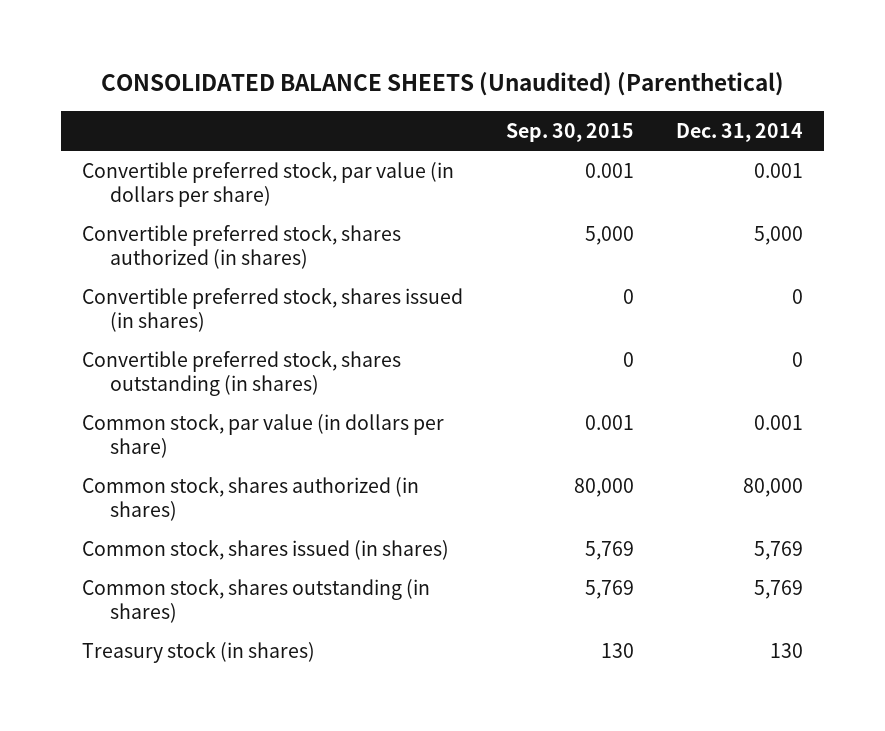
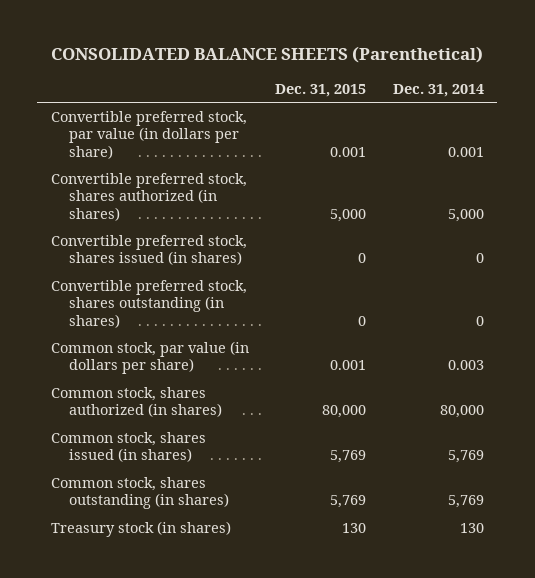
- CONSOLIDATED BALANCE SHEETS (Unaudited) (Parenthetical)
+ CONSOLIDATED BALANCE SHEETS (Parenthetical)
- | Sep. 30, 2015 | Dec. 31, 2014
+ | Dec. 31, 2015 | Dec. 31, 2014
- Common stock, par value (in dollars per share) | 0.001 | 0.001
+ Common stock, par value (in dollars per share) | 0.001 | 0.003

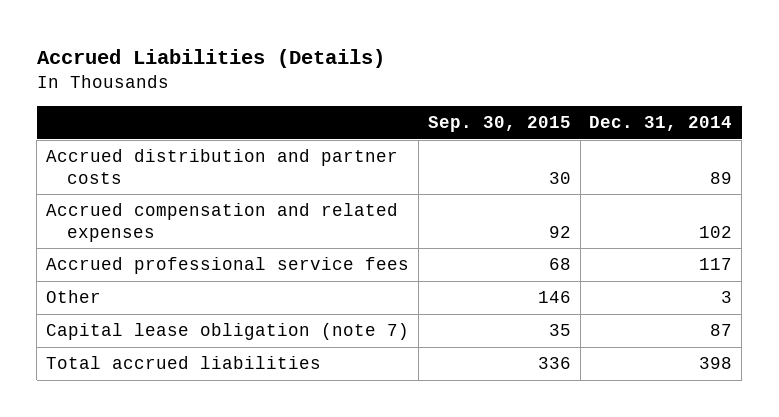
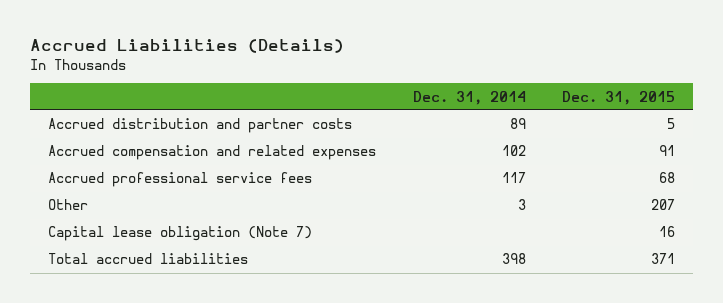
- | Sep. 30, 2015 | Dec. 31, 2014
+ | Dec. 31, 2014 | Dec. 31, 2015
- Capital lease obligation (note 7) | 35 | 87
+ Capital lease obligation (Note 7) | | 16

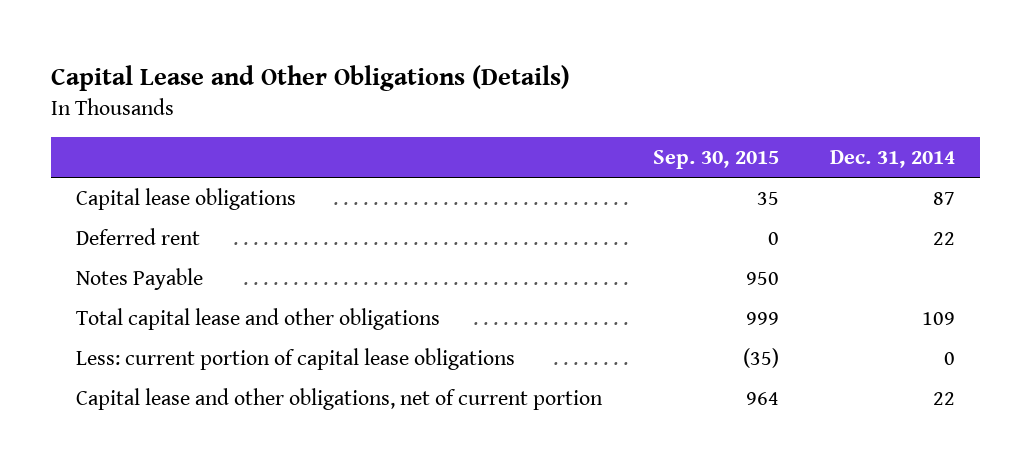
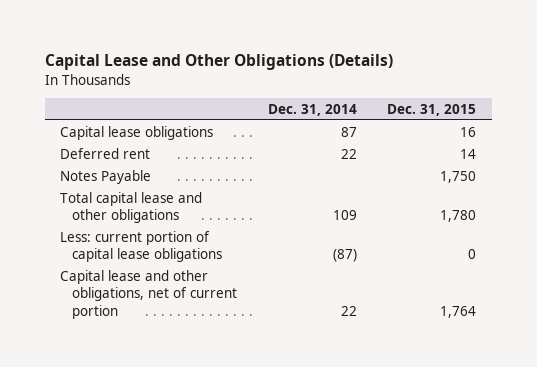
- | Sep. 30, 2015 | Dec. 31, 2014
+ | Dec. 31, 2014 | Dec. 31, 2015
- Less: current portion of capital lease obligations | (35) | 0
+ Less: current portion of capital lease obligations | (87) | 0

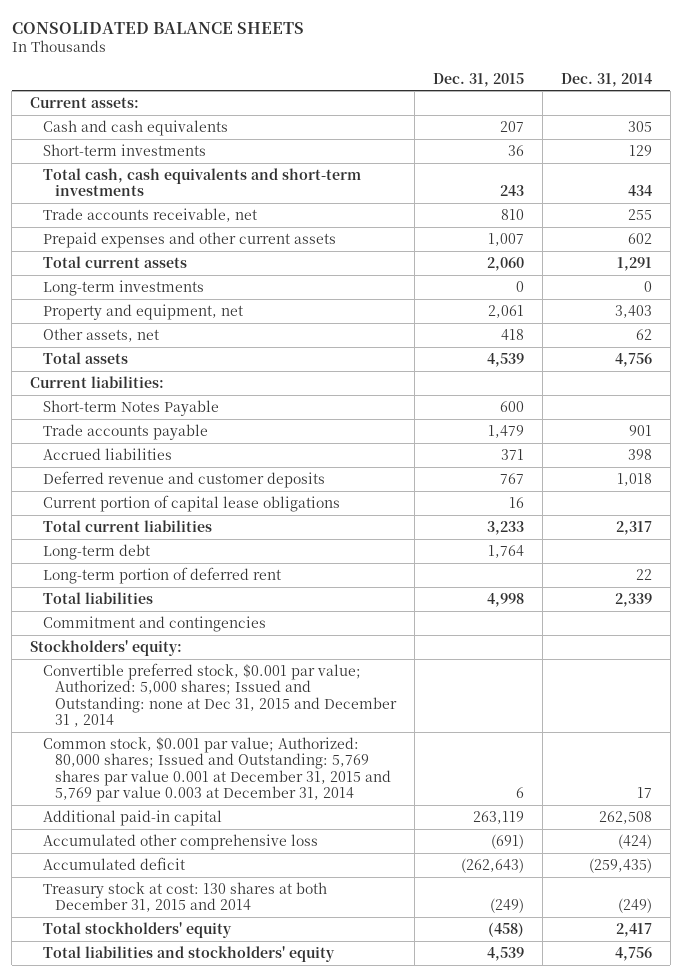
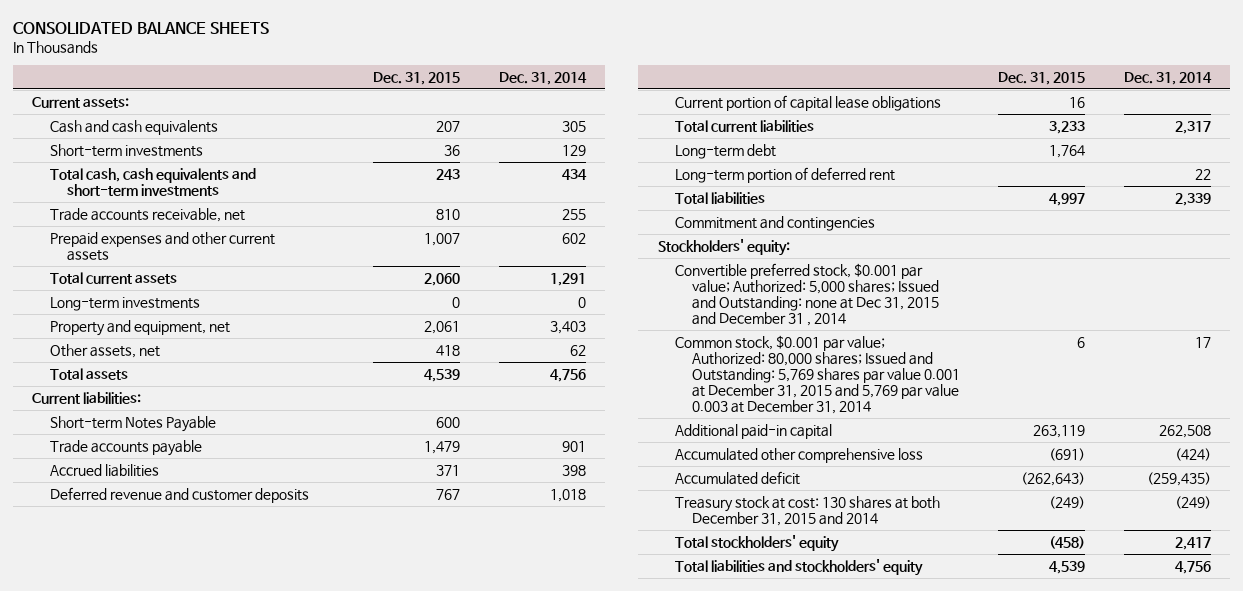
- Total liabilities | 4,998 | 2,339
+ Total liabilities | 4,997 | 2,339

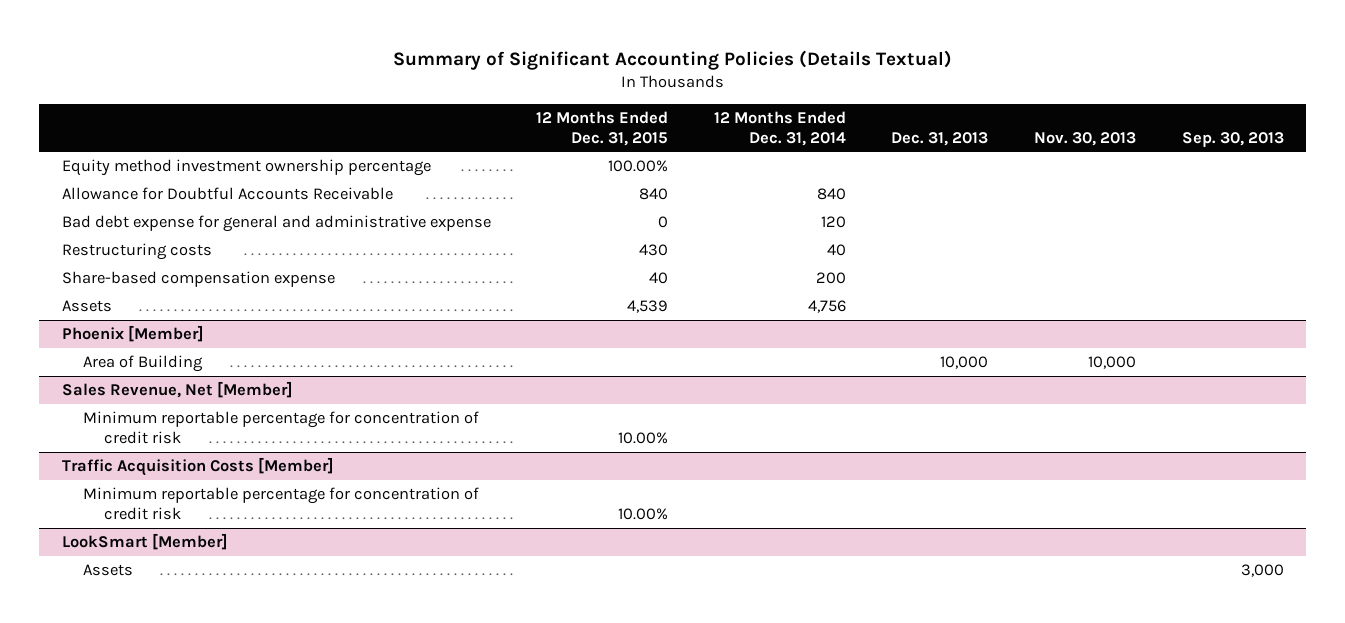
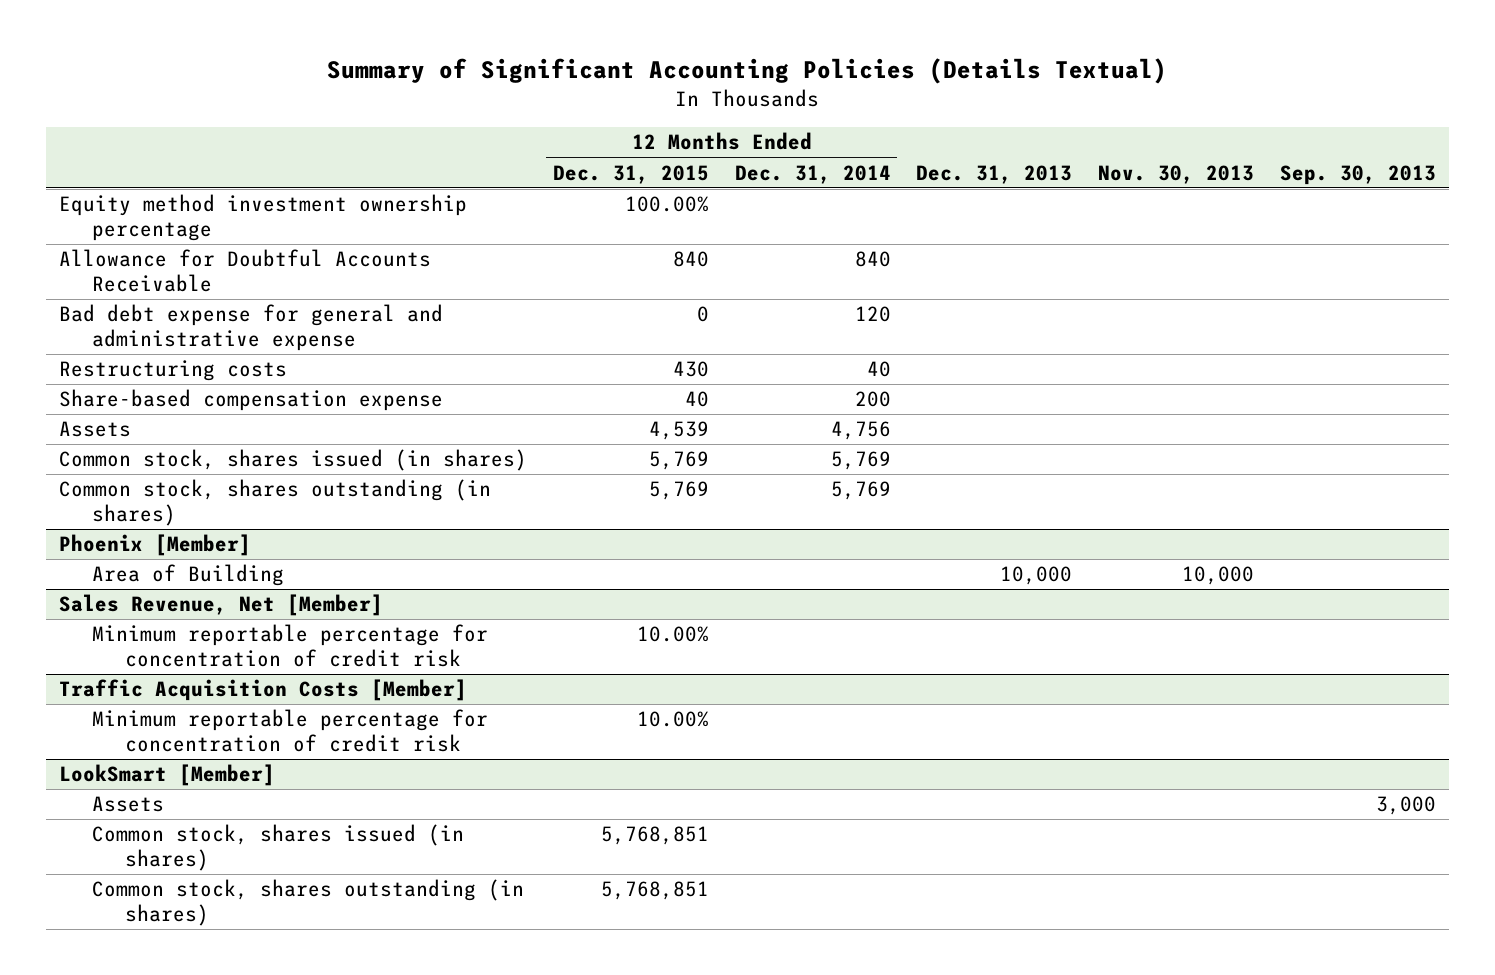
+ Common stock, shares issued (in shares) | 5,769 | 5,769 | | |
+ Common stock, shares outstanding (in shares) | 5,769 | 5,769 | | |
@ LookSmart [Member]
+ Common stock, shares issued (in shares) | 5,768,851 | | | |
+ Common stock, shares outstanding (in shares) | 5,768,851 | | | |

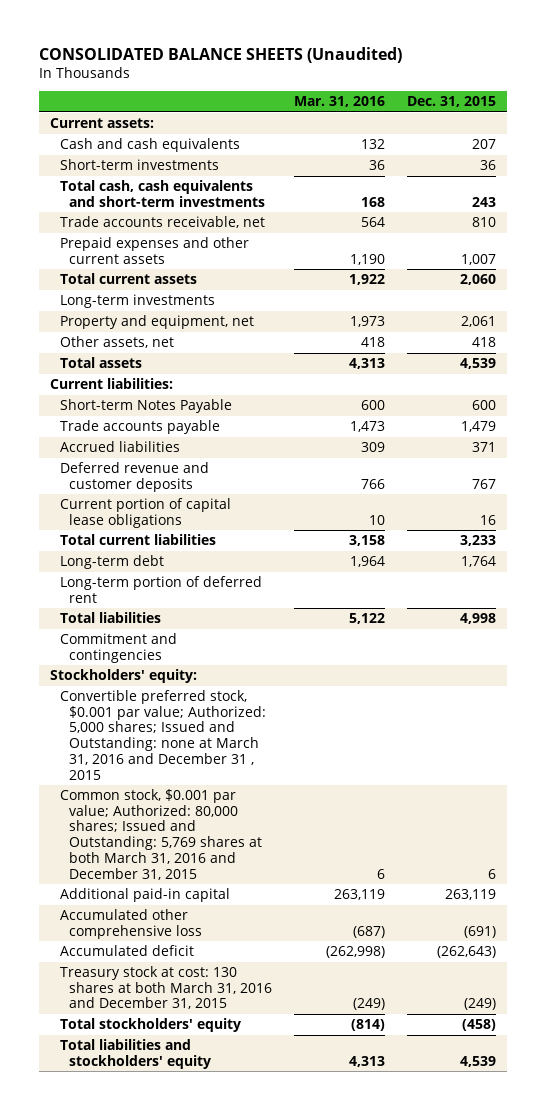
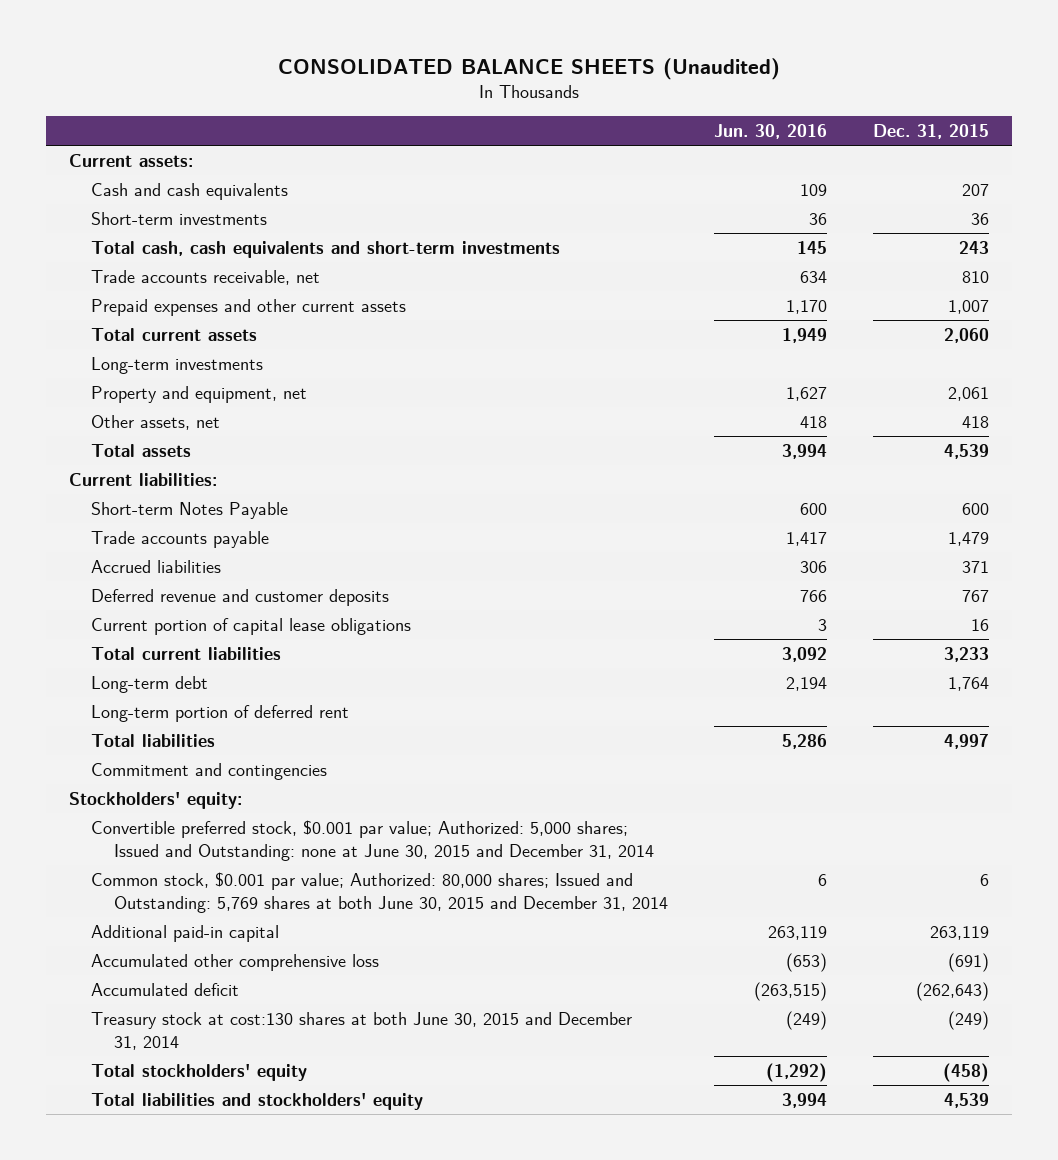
- | Mar. 31, 2016 | Dec. 31, 2015
+ | Jun. 30, 2016 | Dec. 31, 2015
- Total liabilities | 5,122 | 4,998
+ Total liabilities | 5,286 | 4,997
- Convertible preferred stock, $0.001 par value; Authorized: 5,000 shares; Issued and Outstanding: none at March 31, 2016 and December 31 , 2015
- Common stock, $0.001 par value; Authorized: 80,000 shares; Issued and Outstanding: 5,769 shares at both March 31, 2016 and December 31, 2015 | 6 | 6
+ Convertible preferred stock, $0.001 par value; Authorized: 5,000 shares; Issued and Outstanding: none at June 30, 2015 and December 31, 2014
+ Common stock, $0.001 par value; Authorized: 80,000 shares; Issued and Outstanding: 5,769 shares at both June 30, 2015 and December 31, 2014 | 6 | 6
- Treasury stock at cost: 130 shares at both March 31, 2016 and December 31, 2015 | (249) | (249)
+ Treasury stock at cost:130 shares at both June 30, 2015 and December 31, 2014 | (249) | (249)

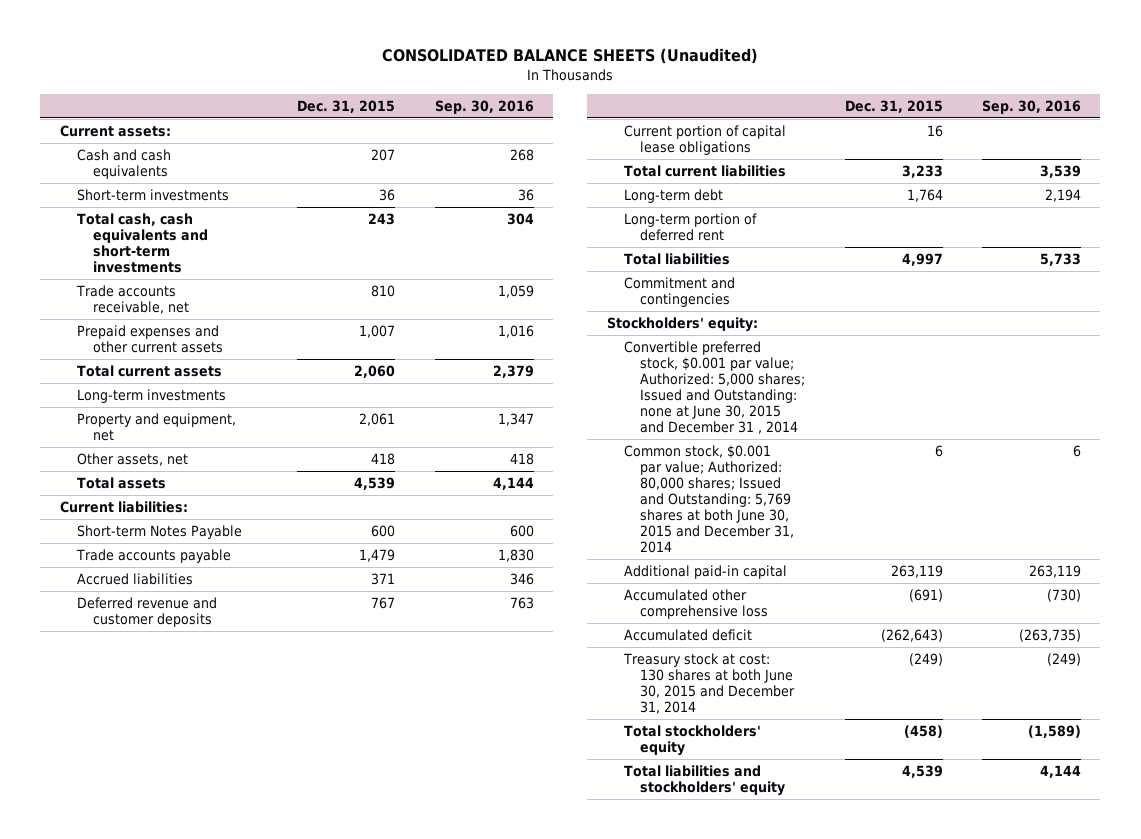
- | Jun. 30, 2016 | Dec. 31, 2015
+ | Dec. 31, 2015 | Sep. 30, 2016
- Convertible preferred stock, $0.001 par value; Authorized: 5,000 shares; Issued and Outstanding: none at June 30, 2015 and December 31, 2014
+ Convertible preferred stock, $0.001 par value; Authorized: 5,000 shares; Issued and Outstanding: none at June 30, 2015 and December 31 , 2014
- Treasury stock at cost:130 shares at both June 30, 2015 and December 31, 2014 | (249) | (249)
+ Treasury stock at cost: 130 shares at both June 30, 2015 and December 31, 2014 | (249) | (249)

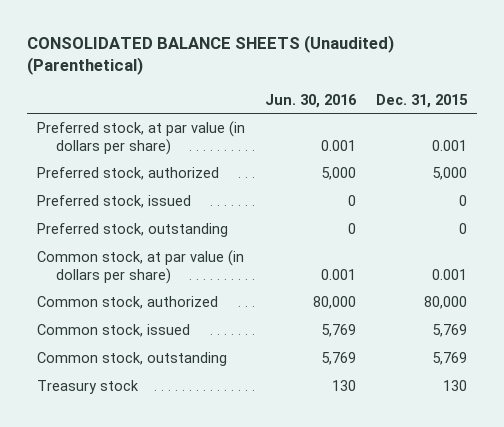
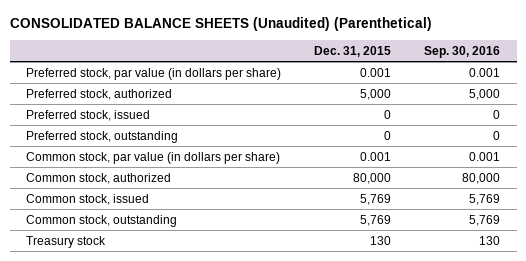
- | Jun. 30, 2016 | Dec. 31, 2015
+ | Dec. 31, 2015 | Sep. 30, 2016
- Preferred stock, at par value (in dollars per share) | 0.001 | 0.001
+ Preferred stock, par value (in dollars per share) | 0.001 | 0.001
- Common stock, at par value (in dollars per share) | 0.001 | 0.001
+ Common stock, par value (in dollars per share) | 0.001 | 0.001

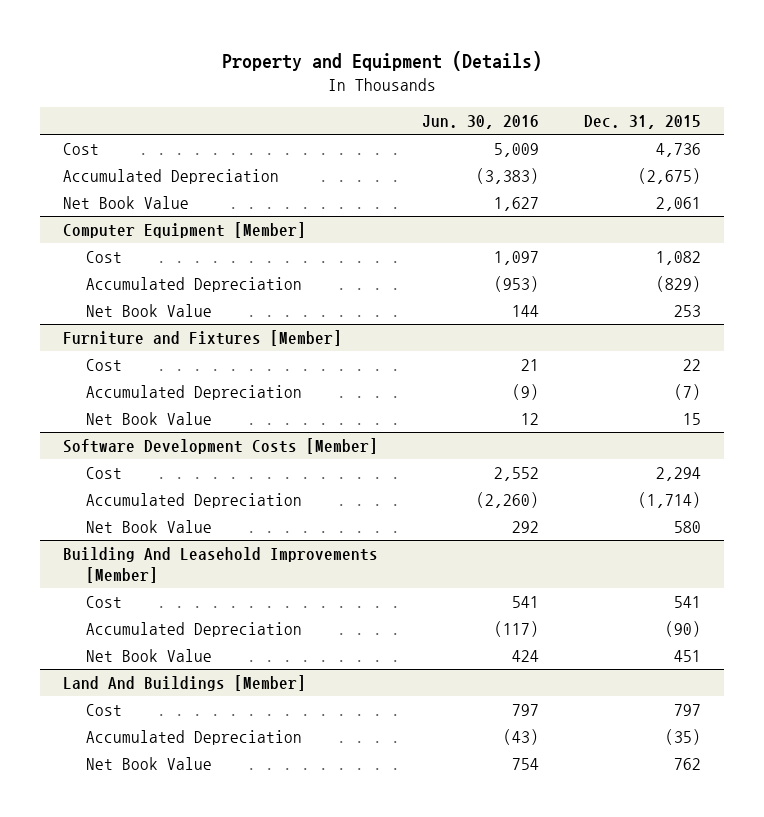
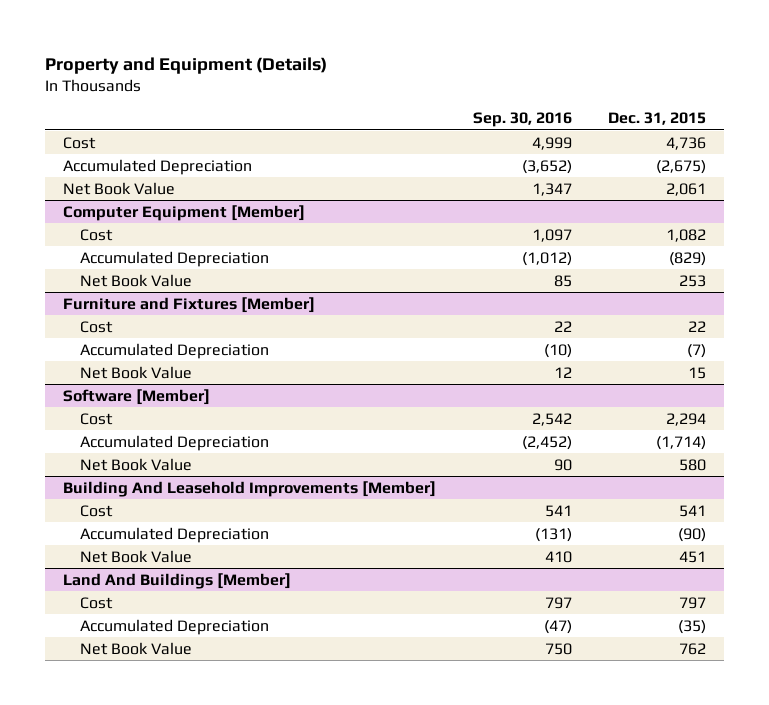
- | Jun. 30, 2016 | Dec. 31, 2015
+ | Sep. 30, 2016 | Dec. 31, 2015
- Software Development Costs [Member]
+ Software [Member]

